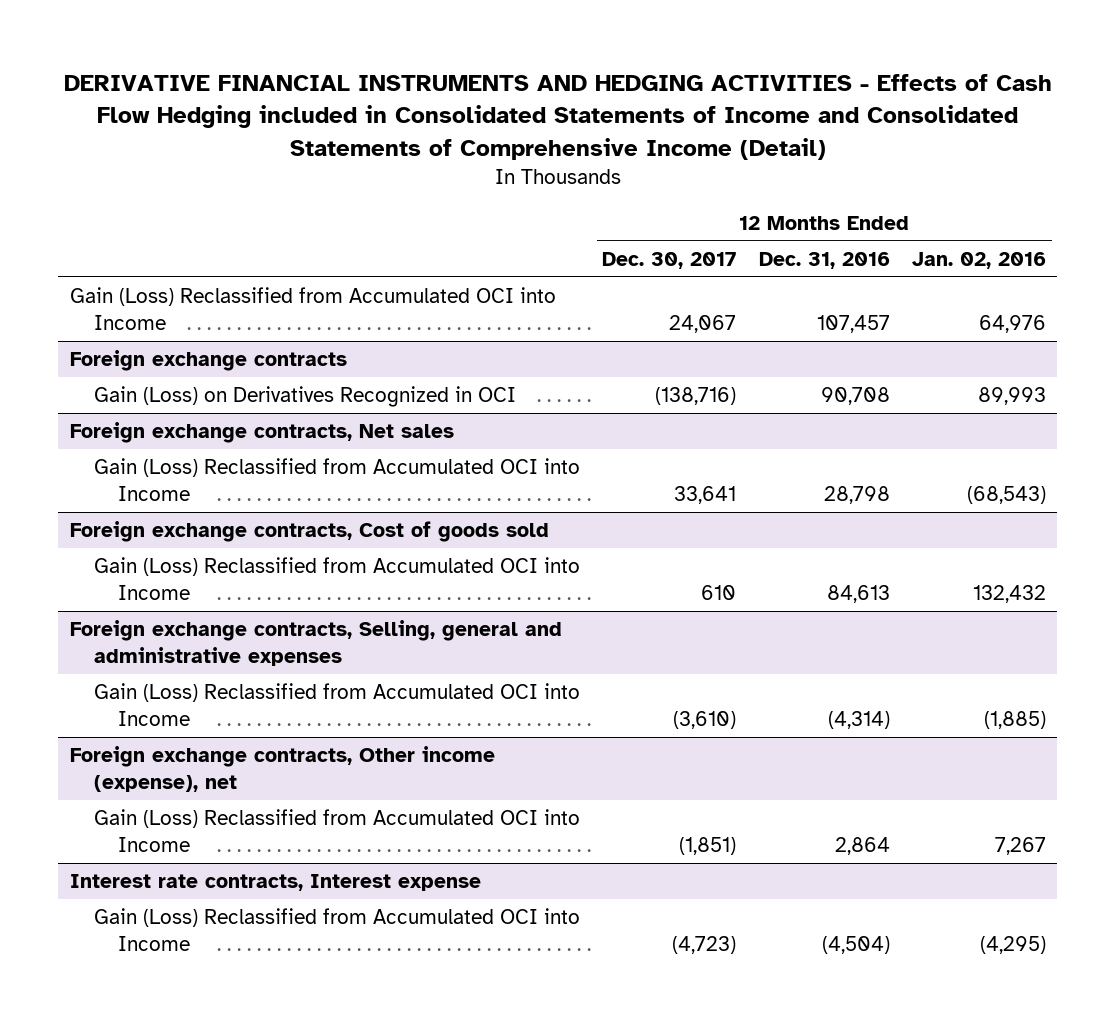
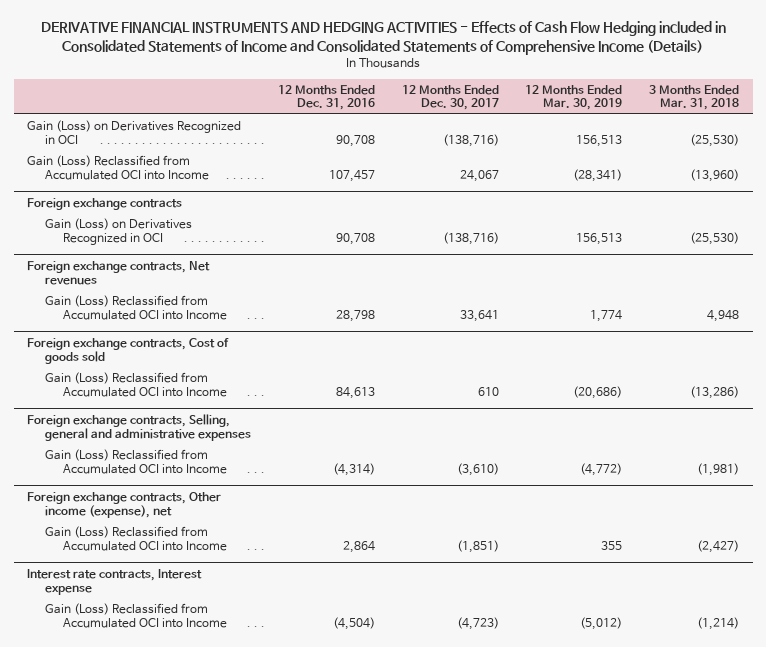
- DERIVATIVE FINANCIAL INSTRUMENTS AND HEDGING ACTIVITIES - Effects of Cash Flow Hedging included in Consolidated Statements of Income and Consolidated Statements of Comprehensive Income (Detail)
+ DERIVATIVE FINANCIAL INSTRUMENTS AND HEDGING ACTIVITIES - Effects of Cash Flow Hedging included in Consolidated Statements of Income and Consolidated Statements of Comprehensive Income (Details)
- | 12 Months Ended Dec. 30, 2017 | 12 Months Ended Dec. 31, 2016 | 12 Months Ended Jan. 02, 2016
+ | 12 Months Ended Dec. 31, 2016 | 12 Months Ended Dec. 30, 2017 | 12 Months Ended Mar. 30, 2019 | 3 Months Ended Mar. 31, 2018
+ Gain (Loss) on Derivatives Recognized in OCI | 90,708 | (138,716) | 156,513 | (25,530)
- Foreign exchange contracts, Net sales
+ Foreign exchange contracts, Net revenues

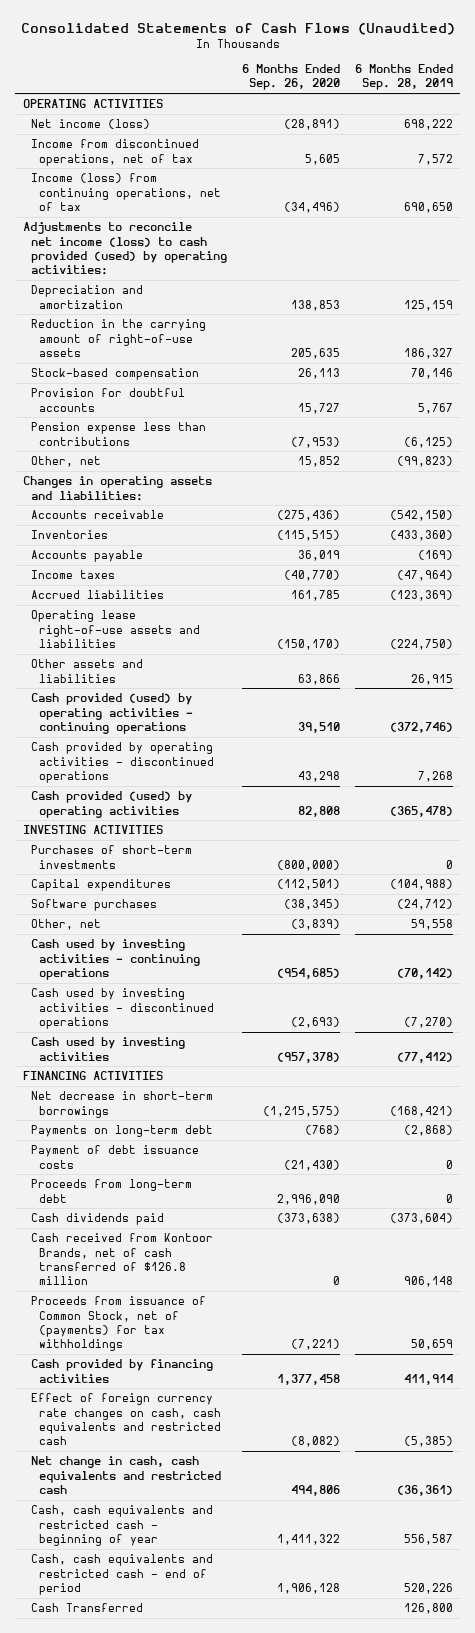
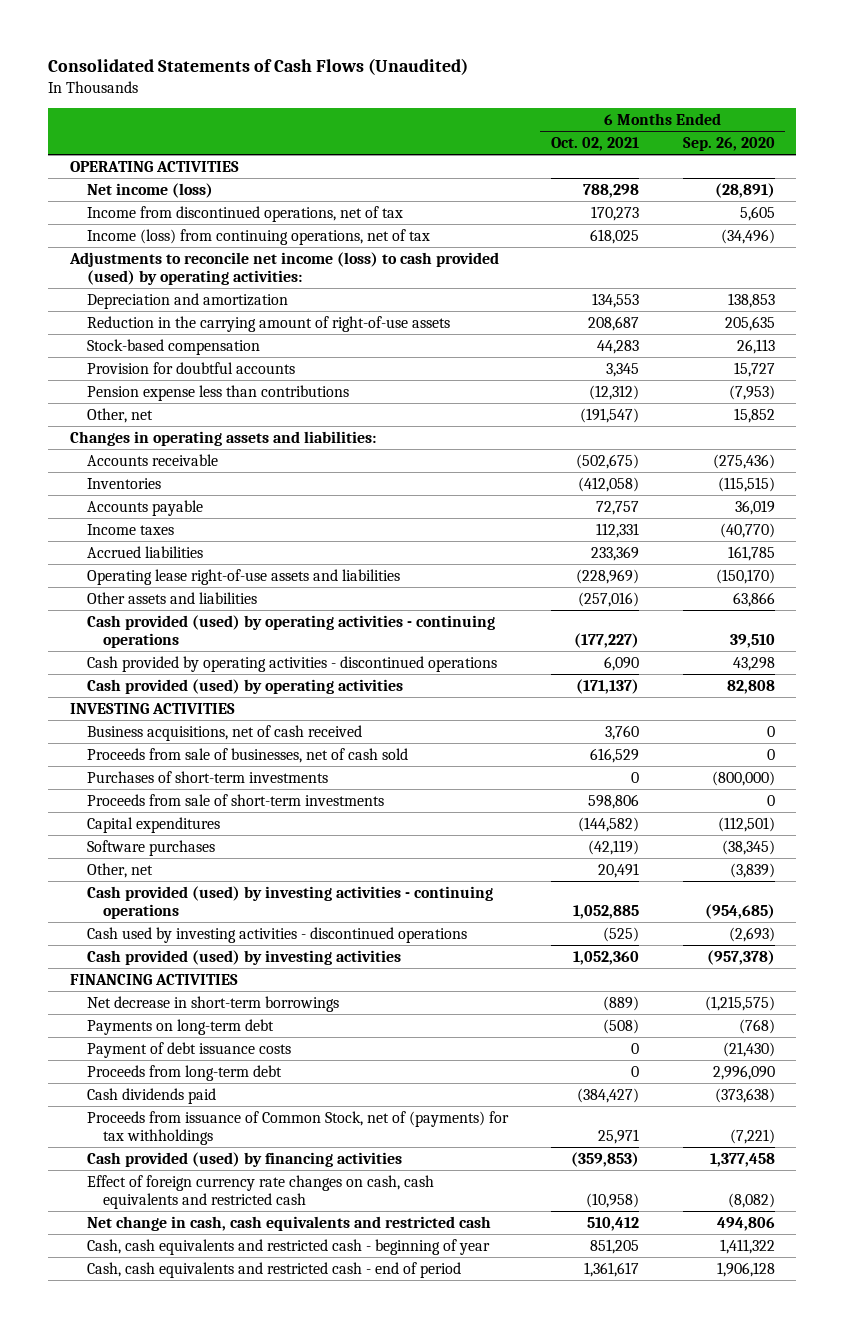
- | 6 Months Ended Sep. 26, 2020 | 6 Months Ended Sep. 28, 2019
+ | 6 Months Ended Oct. 02, 2021 | 6 Months Ended Sep. 26, 2020
+ Business acquisitions, net of cash received | 3,760 | 0
+ Proceeds from sale of businesses, net of cash sold | 616,529 | 0
+ Proceeds from sale of short-term investments | 598,806 | 0
- Cash used by investing activities - continuing operations | (954,685) | (70,142)
+ Cash provided (used) by investing activities - continuing operations | 1,052,885 | (954,685)
- Cash used by investing activities | (957,378) | (77,412)
+ Cash provided (used) by investing activities | 1,052,360 | (957,378)
- Cash received from Kontoor Brands, net of cash transferred of $126.8 million | 0 | 906,148
- Cash provided by financing activities | 1,377,458 | 411,914
+ Cash provided (used) by financing activities | (359,853) | 1,377,458
- Cash Transferred | | 126,800

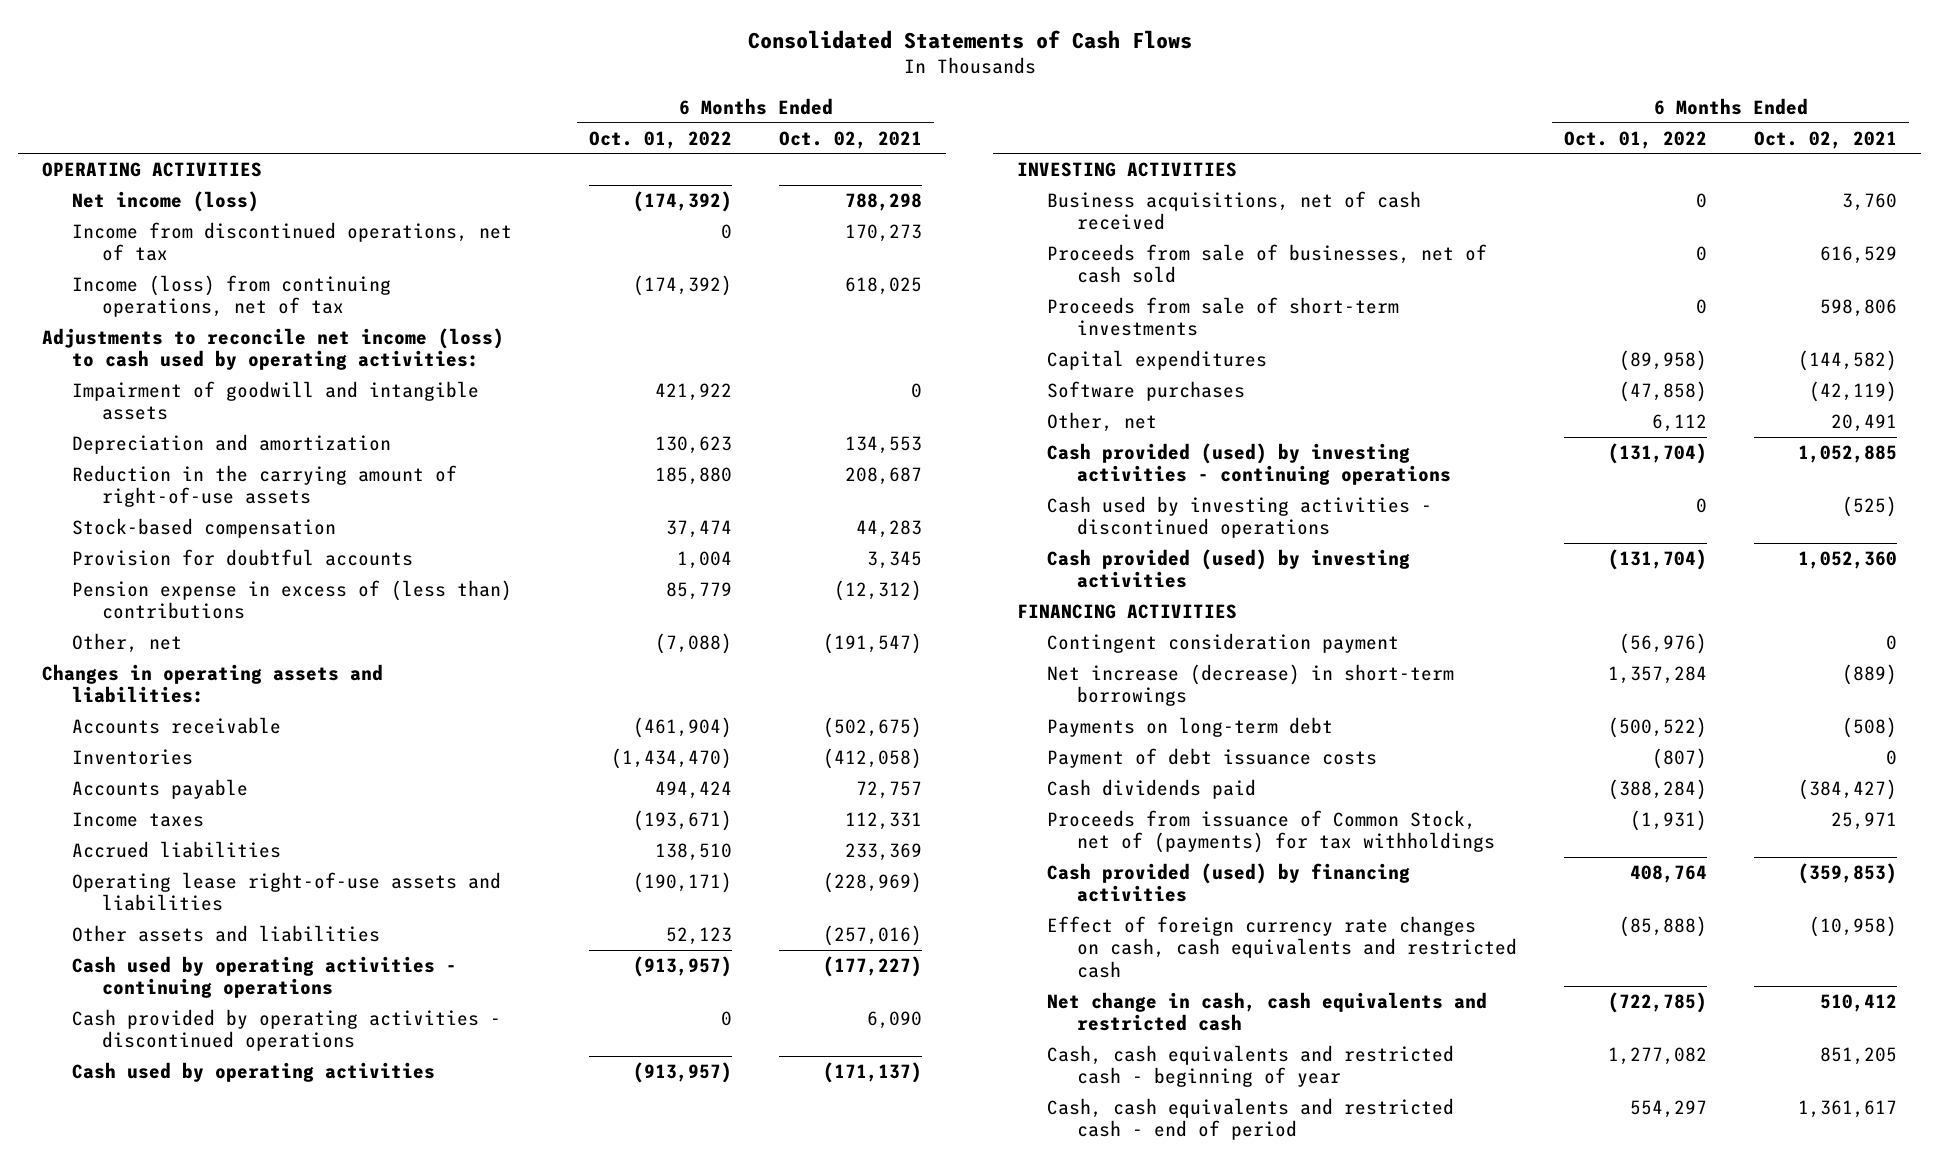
- Consolidated Statements of Cash Flows (Unaudited)
+ Consolidated Statements of Cash Flows
- | 6 Months Ended Oct. 02, 2021 | 6 Months Ended Sep. 26, 2020
+ | 6 Months Ended Oct. 01, 2022 | 6 Months Ended Oct. 02, 2021
- Adjustments to reconcile net income (loss) to cash provided (used) by operating activities:
+ Adjustments to reconcile net income (loss) to cash used by operating activities:
+ Impairment of goodwill and intangible assets | 421,922 | 0
- Pension expense less than contributions | (12,312) | (7,953)
+ Pension expense in excess of (less than) contributions | 85,779 | (12,312)
- Cash provided (used) by operating activities - continuing operations | (177,227) | 39,510
+ Cash used by operating activities - continuing operations | (913,957) | (177,227)
- Cash provided (used) by operating activities | (171,137) | 82,808
+ Cash used by operating activities | (913,957) | (171,137)
- Purchases of short-term investments | 0 | (800,000)
- Net decrease in short-term borrowings | (889) | (1,215,575)
+ Contingent consideration payment | (56,976) | 0
+ Net increase (decrease) in short-term borrowings | 1,357,284 | (889)
- Proceeds from long-term debt | 0 | 2,996,090

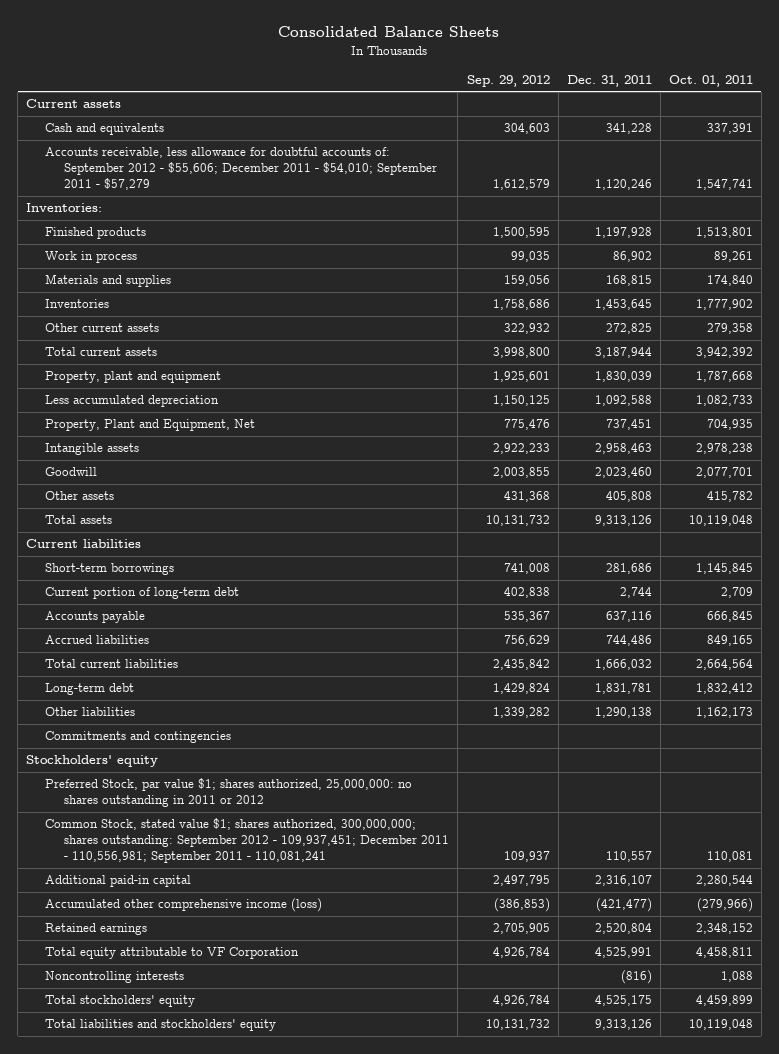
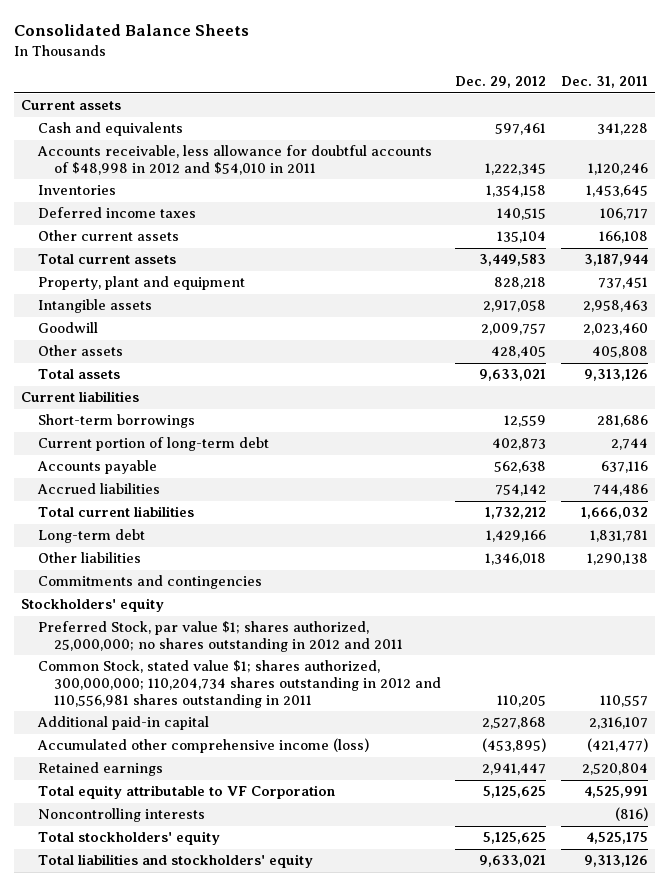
- | Sep. 29, 2012 | Dec. 31, 2011 | Oct. 01, 2011
+ | Dec. 29, 2012 | Dec. 31, 2011
- Accounts receivable, less allowance for doubtful accounts of: September 2012 - $55,606; December 2011 - $54,010; September 2011 - $57,279 | 1,612,579 | 1,120,246 | 1,547,741
- Inventories:
- Finished products | 1,500,595 | 1,197,928 | 1,513,801
- Work in process | 99,035 | 86,902 | 89,261
- Materials and supplies | 159,056 | 168,815 | 174,840
+ Accounts receivable, less allowance for doubtful accounts of $48,998 in 2012 and $54,010 in 2011 | 1,222,345 | 1,120,246
- Other current assets | 322,932 | 272,825 | 279,358
+ Deferred income taxes | 140,515 | 106,717
+ Other current assets | 135,104 | 166,108
- Property, plant and equipment | 1,925,601 | 1,830,039 | 1,787,668
- Less accumulated depreciation | 1,150,125 | 1,092,588 | 1,082,733
- Property, Plant and Equipment, Net | 775,476 | 737,451 | 704,935
+ Property, plant and equipment | 828,218 | 737,451
- Preferred Stock, par value $1; shares authorized, 25,000,000: no shares outstanding in 2011 or 2012
- Common Stock, stated value $1; shares authorized, 300,000,000; shares outstanding: September 2012 - 109,937,451; December 2011 - 110,556,981; September 2011 - 110,081,241 | 109,937 | 110,557 | 110,081
+ Preferred Stock, par value $1; shares authorized, 25,000,000; no shares outstanding in 2012 and 2011
+ Common Stock, stated value $1; shares authorized, 300,000,000; 110,204,734 shares outstanding in 2012 and 110,556,981 shares outstanding in 2011 | 110,205 | 110,557

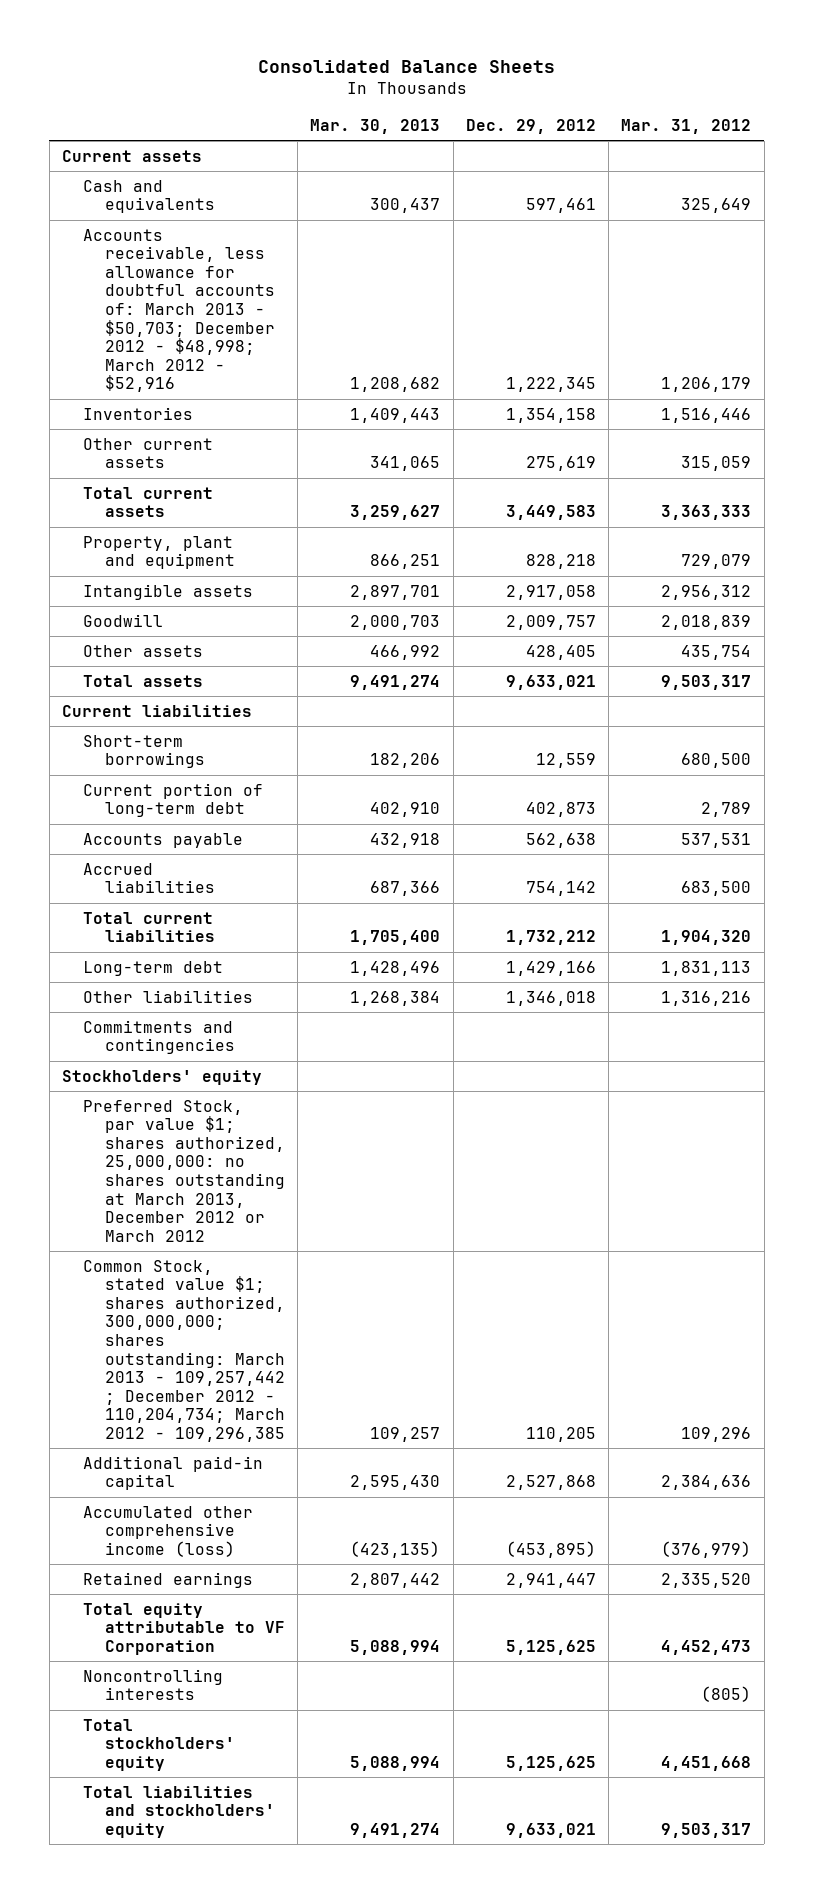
- | Dec. 29, 2012 | Dec. 31, 2011
+ | Mar. 30, 2013 | Dec. 29, 2012 | Mar. 31, 2012
- Accounts receivable, less allowance for doubtful accounts of $48,998 in 2012 and $54,010 in 2011 | 1,222,345 | 1,120,246
+ Accounts receivable, less allowance for doubtful accounts of: March 2013 - $50,703; December 2012 - $48,998; March 2012 - $52,916 | 1,208,682 | 1,222,345 | 1,206,179
- Deferred income taxes | 140,515 | 106,717
- Other current assets | 135,104 | 166,108
+ Other current assets | 341,065 | 275,619 | 315,059
- Preferred Stock, par value $1; shares authorized, 25,000,000; no shares outstanding in 2012 and 2011
- Common Stock, stated value $1; shares authorized, 300,000,000; 110,204,734 shares outstanding in 2012 and 110,556,981 shares outstanding in 2011 | 110,205 | 110,557
+ Preferred Stock, par value $1; shares authorized, 25,000,000: no shares outstanding at March 2013, December 2012 or March 2012
+ Common Stock, stated value $1; shares authorized, 300,000,000; shares outstanding: March 2013 - 109,257,442 ; December 2012 - 110,204,734; March 2012 - 109,296,385 | 109,257 | 110,205 | 109,296

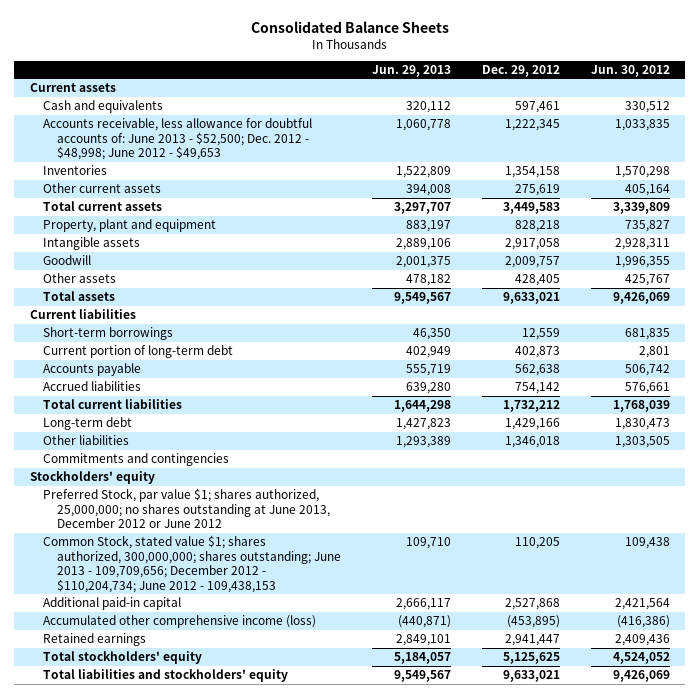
- | Mar. 30, 2013 | Dec. 29, 2012 | Mar. 31, 2012
+ | Jun. 29, 2013 | Dec. 29, 2012 | Jun. 30, 2012
- Accounts receivable, less allowance for doubtful accounts of: March 2013 - $50,703; December 2012 - $48,998; March 2012 - $52,916 | 1,208,682 | 1,222,345 | 1,206,179
+ Accounts receivable, less allowance for doubtful accounts of: June 2013 - $52,500; Dec. 2012 - $48,998; June 2012 - $49,653 | 1,060,778 | 1,222,345 | 1,033,835
- Preferred Stock, par value $1; shares authorized, 25,000,000: no shares outstanding at March 2013, December 2012 or March 2012
- Common Stock, stated value $1; shares authorized, 300,000,000; shares outstanding: March 2013 - 109,257,442 ; December 2012 - 110,204,734; March 2012 - 109,296,385 | 109,257 | 110,205 | 109,296
+ Preferred Stock, par value $1; shares authorized, 25,000,000; no shares outstanding at June 2013, December 2012 or June 2012
+ Common Stock, stated value $1; shares authorized, 300,000,000; shares outstanding; June 2013 - 109,709,656; December 2012 - $110,204,734; June 2012 - 109,438,153 | 109,710 | 110,205 | 109,438
- Total equity attributable to VF Corporation | 5,088,994 | 5,125,625 | 4,452,473
- Noncontrolling interests | | | (805)

